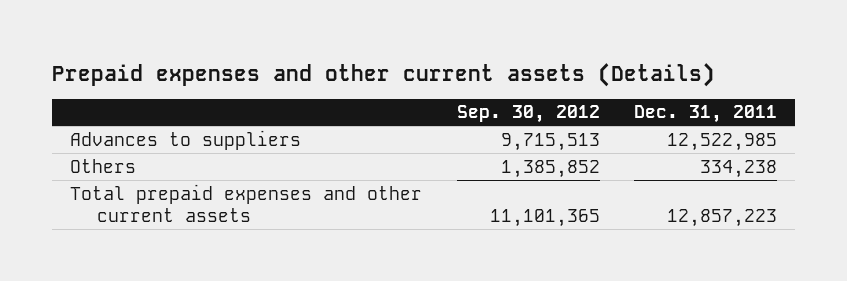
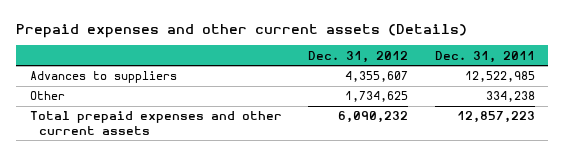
- | Sep. 30, 2012 | Dec. 31, 2011
+ | Dec. 31, 2012 | Dec. 31, 2011
- Others | 1,385,852 | 334,238
+ Other | 1,734,625 | 334,238

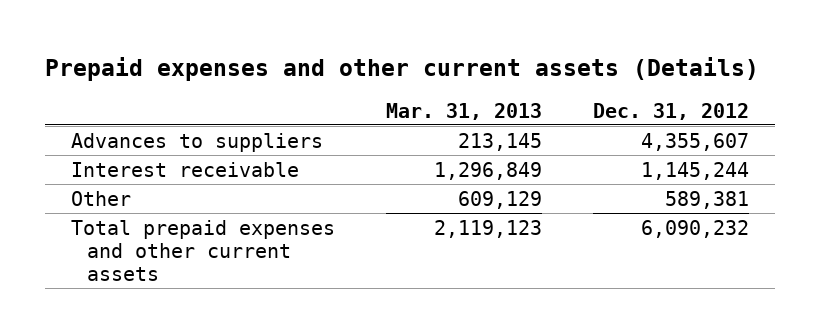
- | Dec. 31, 2012 | Dec. 31, 2011
+ | Mar. 31, 2013 | Dec. 31, 2012
- Other | 1,734,625 | 334,238
+ Interest receivable | 1,296,849 | 1,145,244
+ Other | 609,129 | 589,381

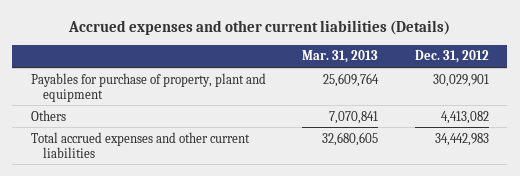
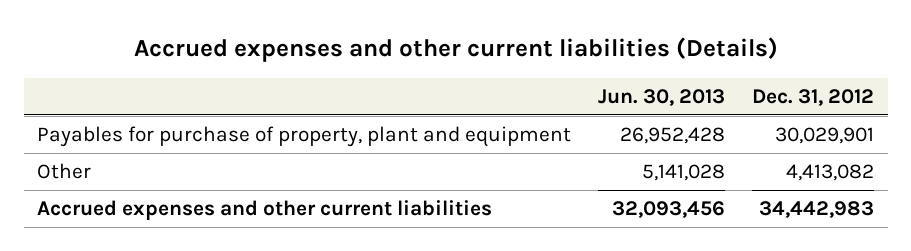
- | Mar. 31, 2013 | Dec. 31, 2012
+ | Jun. 30, 2013 | Dec. 31, 2012
- Others | 7,070,841 | 4,413,082
- Total accrued expenses and other current liabilities | 32,680,605 | 34,442,983
+ Other | 5,141,028 | 4,413,082
+ Accrued expenses and other current liabilities | 32,093,456 | 34,442,983

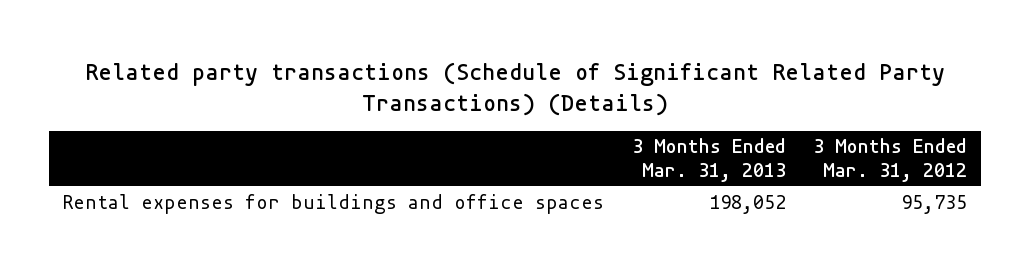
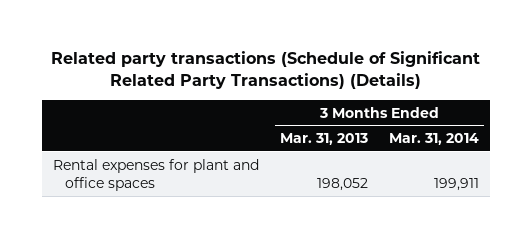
- | 3 Months Ended Mar. 31, 2013 | 3 Months Ended Mar. 31, 2012
+ | 3 Months Ended Mar. 31, 2013 | 3 Months Ended Mar. 31, 2014
- Rental expenses for buildings and office spaces | 198,052 | 95,735
+ Rental expenses for plant and office spaces | 198,052 | 199,911

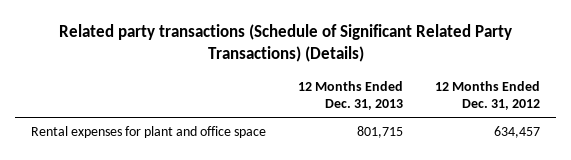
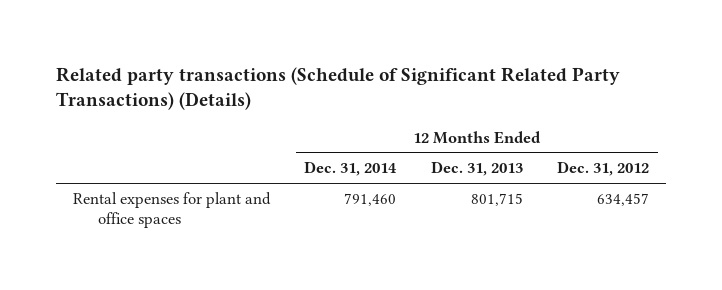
- | 12 Months Ended Dec. 31, 2013 | 12 Months Ended Dec. 31, 2012
+ | 12 Months Ended Dec. 31, 2014 | 12 Months Ended Dec. 31, 2013 | 12 Months Ended Dec. 31, 2012
- Rental expenses for plant and office space | 801,715 | 634,457
+ Rental expenses for plant and office spaces | 791,460 | 801,715 | 634,457

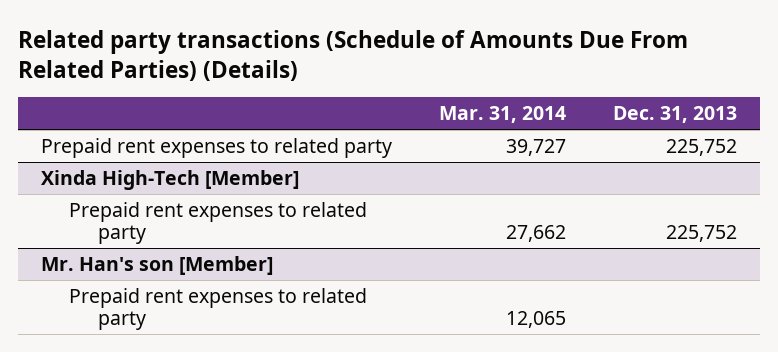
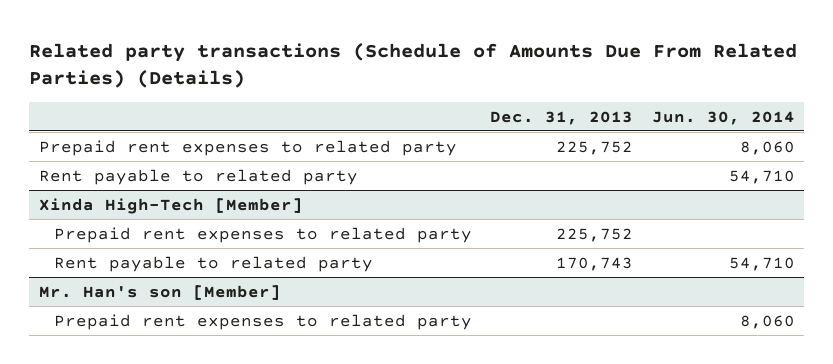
- | Mar. 31, 2014 | Dec. 31, 2013
+ | Dec. 31, 2013 | Jun. 30, 2014
+ Rent payable to related party | | 54,710
@ Xinda High-Tech [Member]
+ Rent payable to related party | 170,743 | 54,710

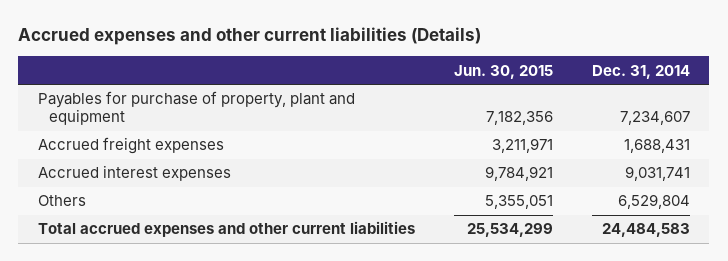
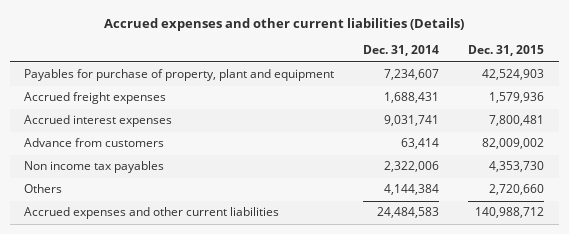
- | Jun. 30, 2015 | Dec. 31, 2014
+ | Dec. 31, 2014 | Dec. 31, 2015
- Others | 5,355,051 | 6,529,804
- Total accrued expenses and other current liabilities | 25,534,299 | 24,484,583
+ Advance from customers | 63,414 | 82,009,002
+ Non income tax payables | 2,322,006 | 4,353,730
+ Others | 4,144,384 | 2,720,660
+ Accrued expenses and other current liabilities | 24,484,583 | 140,988,712

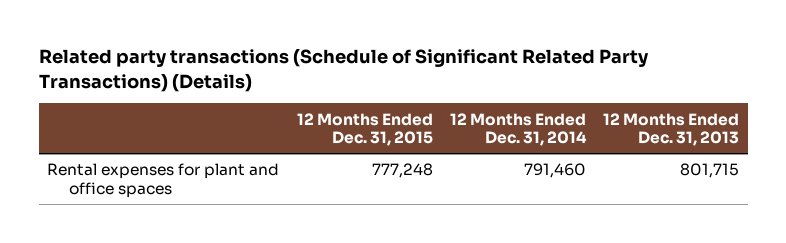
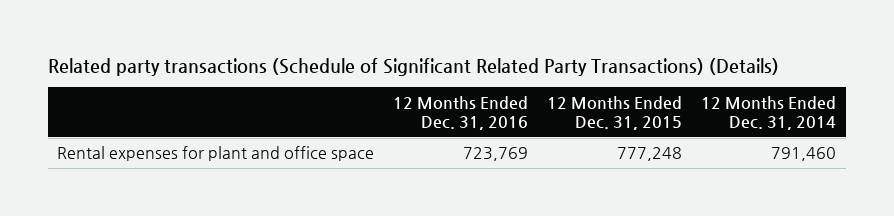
- | 12 Months Ended Dec. 31, 2015 | 12 Months Ended Dec. 31, 2014 | 12 Months Ended Dec. 31, 2013
+ | 12 Months Ended Dec. 31, 2016 | 12 Months Ended Dec. 31, 2015 | 12 Months Ended Dec. 31, 2014
- Rental expenses for plant and office spaces | 777,248 | 791,460 | 801,715
+ Rental expenses for plant and office space | 723,769 | 777,248 | 791,460

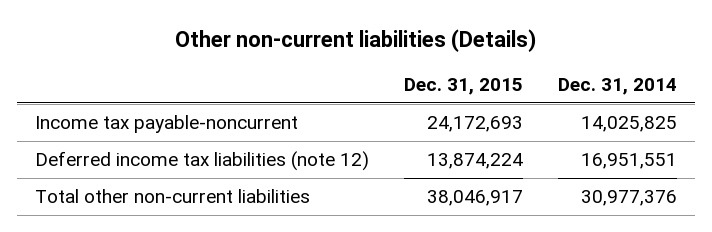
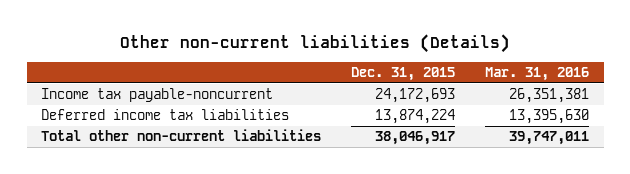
- | Dec. 31, 2015 | Dec. 31, 2014
+ | Dec. 31, 2015 | Mar. 31, 2016
- Deferred income tax liabilities (note 12) | 13,874,224 | 16,951,551
+ Deferred income tax liabilities | 13,874,224 | 13,395,630

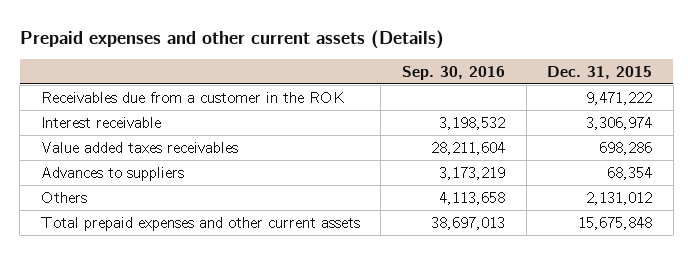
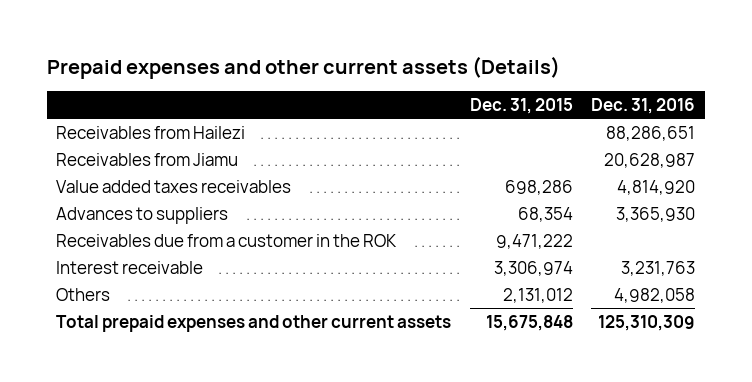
- | Sep. 30, 2016 | Dec. 31, 2015
+ | Dec. 31, 2015 | Dec. 31, 2016
+ Receivables from Hailezi | | 88,286,651
+ Receivables from Jiamu | | 20,628,987
moved down: Receivables due from a customer in the ROK | 9,471,222 |
moved down: Interest receivable | 3,306,974 | 3,231,763

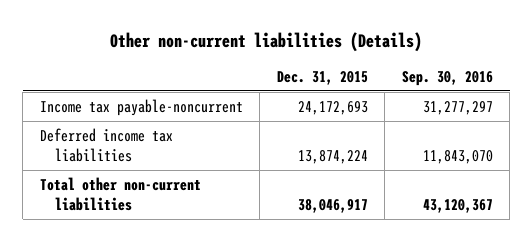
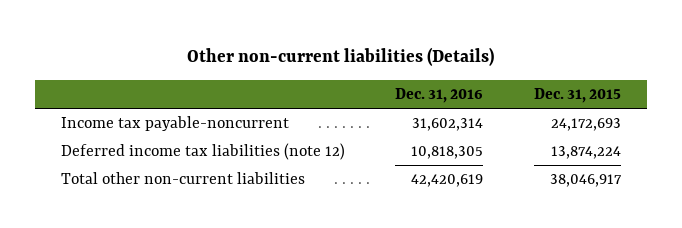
- | Dec. 31, 2015 | Sep. 30, 2016
+ | Dec. 31, 2016 | Dec. 31, 2015
- Deferred income tax liabilities | 13,874,224 | 11,843,070
+ Deferred income tax liabilities (note 12) | 10,818,305 | 13,874,224

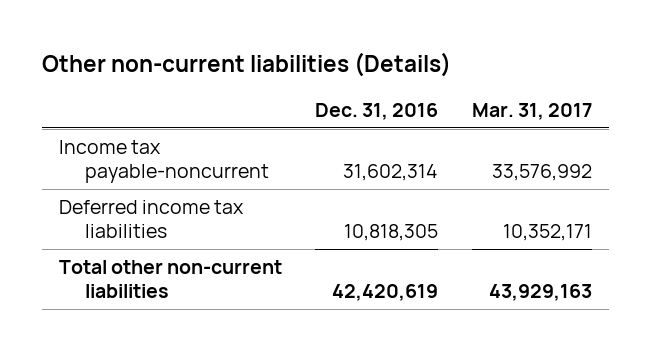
- | Dec. 31, 2016 | Dec. 31, 2015
+ | Dec. 31, 2016 | Mar. 31, 2017
- Deferred income tax liabilities (note 12) | 10,818,305 | 13,874,224
+ Deferred income tax liabilities | 10,818,305 | 10,352,171

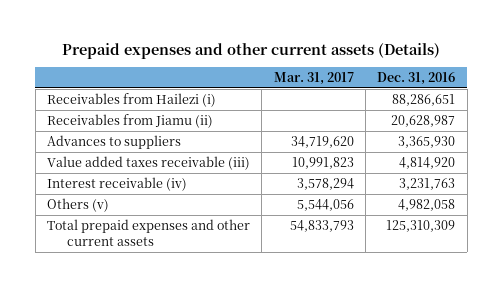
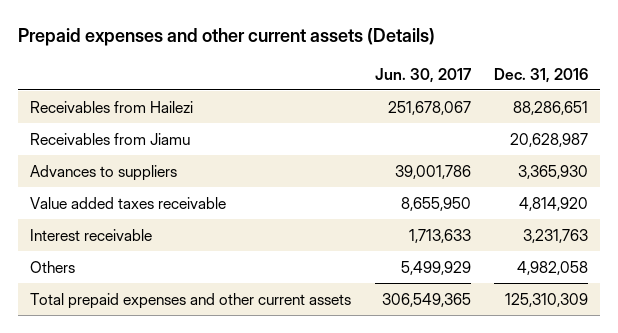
- | Mar. 31, 2017 | Dec. 31, 2016
+ | Jun. 30, 2017 | Dec. 31, 2016
- Receivables from Hailezi (i) | | 88,286,651
- Receivables from Jiamu (ii) | | 20,628,987
+ Receivables from Hailezi | 251,678,067 | 88,286,651
+ Receivables from Jiamu | | 20,628,987
- Value added taxes receivable (iii) | 10,991,823 | 4,814,920
- Interest receivable (iv) | 3,578,294 | 3,231,763
- Others (v) | 5,544,056 | 4,982,058
+ Value added taxes receivable | 8,655,950 | 4,814,920
+ Interest receivable | 1,713,633 | 3,231,763
+ Others | 5,499,929 | 4,982,058

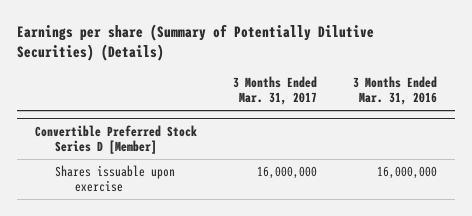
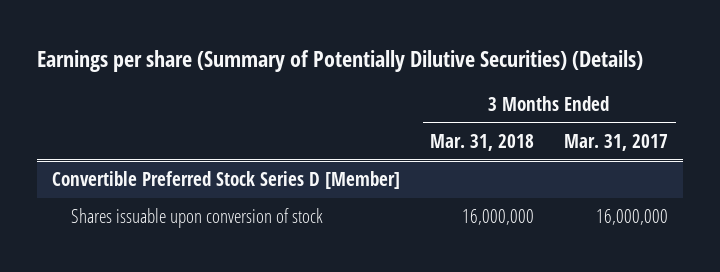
- | 3 Months Ended Mar. 31, 2017 | 3 Months Ended Mar. 31, 2016
+ | 3 Months Ended Mar. 31, 2018 | 3 Months Ended Mar. 31, 2017
@ Convertible Preferred Stock Series D [Member]
- Shares issuable upon exercise | 16,000,000 | 16,000,000
+ Shares issuable upon conversion of stock | 16,000,000 | 16,000,000

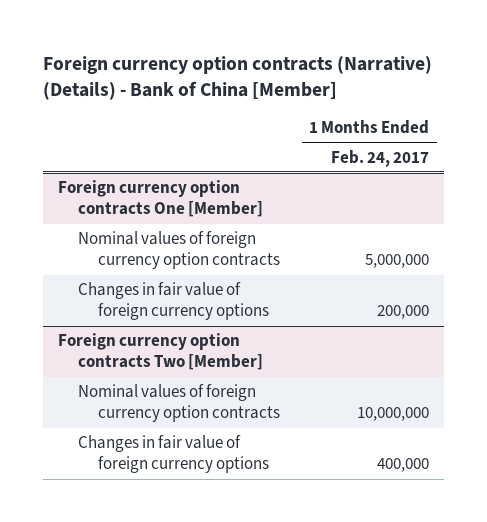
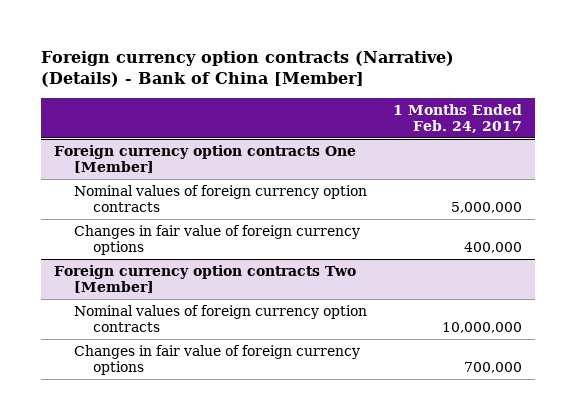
@ Foreign currency option contracts One [Member]
- Changes in fair value of foreign currency options | 200,000
+ Changes in fair value of foreign currency options | 400,000
@ Foreign currency option contracts Two [Member]
- Changes in fair value of foreign currency options | 400,000
+ Changes in fair value of foreign currency options | 700,000

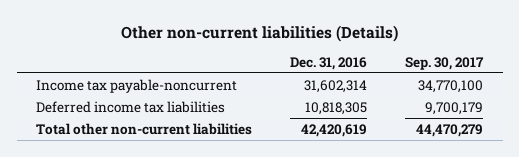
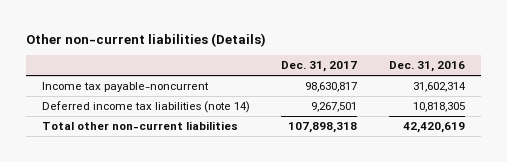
- | Dec. 31, 2016 | Sep. 30, 2017
+ | Dec. 31, 2017 | Dec. 31, 2016
- Deferred income tax liabilities | 10,818,305 | 9,700,179
+ Deferred income tax liabilities (note 14) | 9,267,501 | 10,818,305

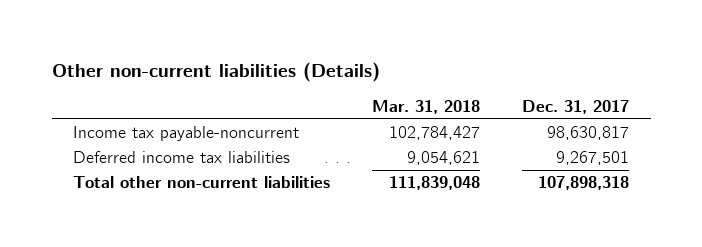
- | Dec. 31, 2017 | Dec. 31, 2016
+ | Mar. 31, 2018 | Dec. 31, 2017
- Deferred income tax liabilities (note 14) | 9,267,501 | 10,818,305
+ Deferred income tax liabilities | 9,054,621 | 9,267,501

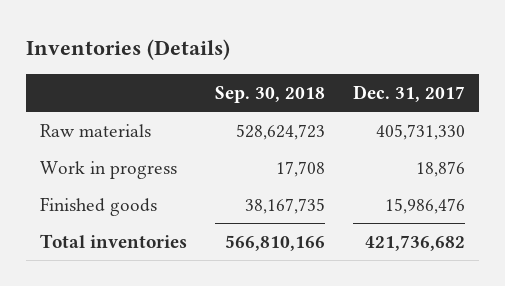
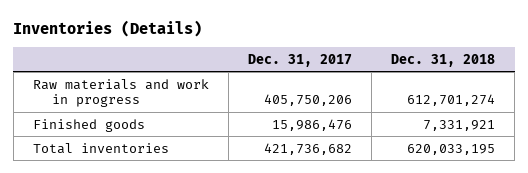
- | Sep. 30, 2018 | Dec. 31, 2017
+ | Dec. 31, 2017 | Dec. 31, 2018
- Raw materials | 528,624,723 | 405,731,330
- Work in progress | 17,708 | 18,876
+ Raw materials and work in progress | 405,750,206 | 612,701,274

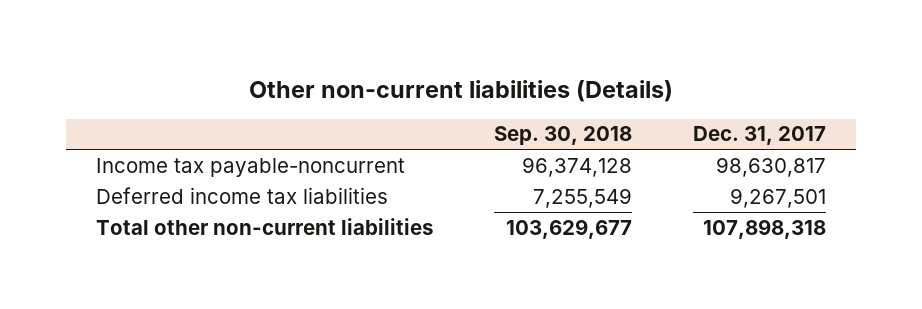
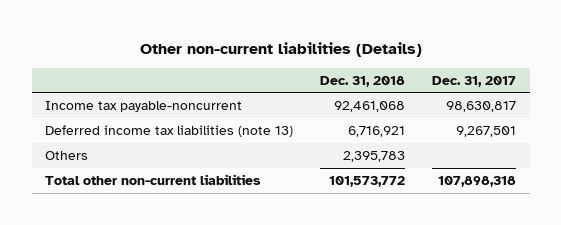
- | Sep. 30, 2018 | Dec. 31, 2017
+ | Dec. 31, 2018 | Dec. 31, 2017
- Deferred income tax liabilities | 7,255,549 | 9,267,501
+ Deferred income tax liabilities (note 13) | 6,716,921 | 9,267,501
+ Others | 2,395,783 |

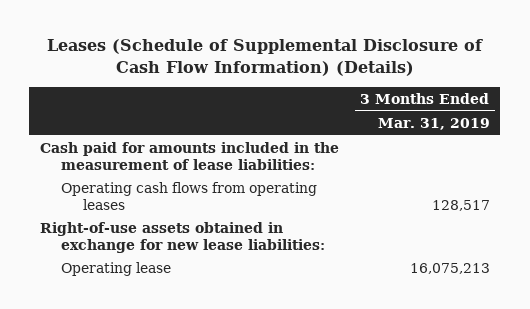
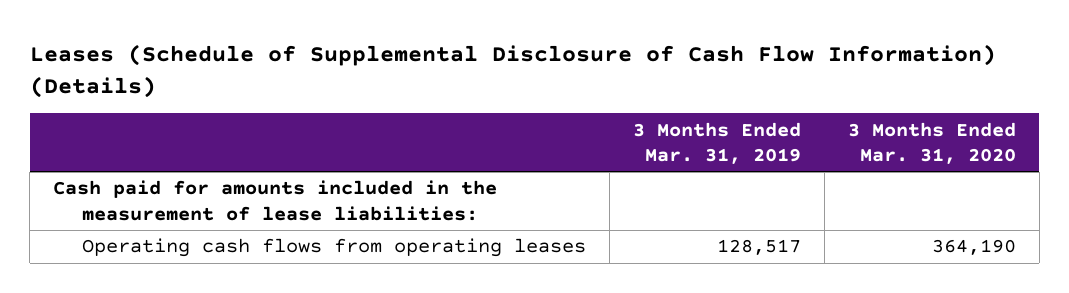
- | 3 Months Ended Mar. 31, 2019
+ | 3 Months Ended Mar. 31, 2019 | 3 Months Ended Mar. 31, 2020
- Right-of-use assets obtained in exchange for new lease liabilities:
- Operating lease | 16,075,213

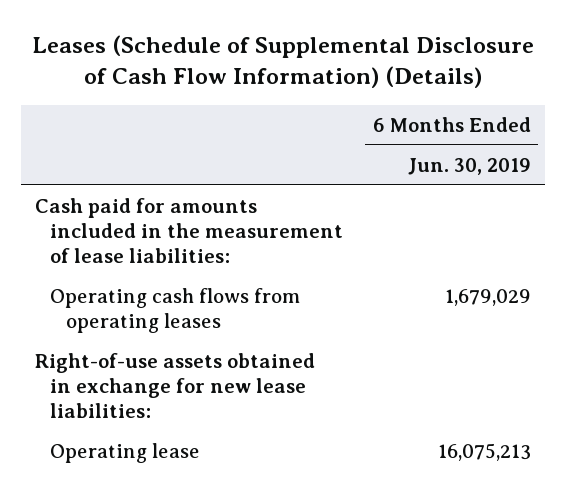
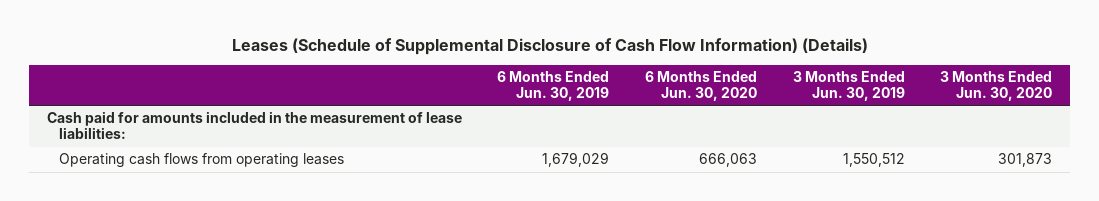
- | 6 Months Ended Jun. 30, 2019
+ | 6 Months Ended Jun. 30, 2019 | 6 Months Ended Jun. 30, 2020 | 3 Months Ended Jun. 30, 2019 | 3 Months Ended Jun. 30, 2020
- Right-of-use assets obtained in exchange for new lease liabilities:
- Operating lease | 16,075,213

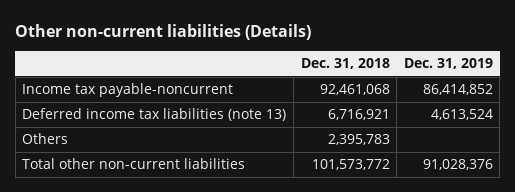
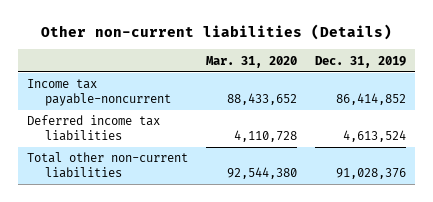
- | Dec. 31, 2018 | Dec. 31, 2019
+ | Mar. 31, 2020 | Dec. 31, 2019
- Deferred income tax liabilities (note 13) | 6,716,921 | 4,613,524
- Others | 2,395,783 |
+ Deferred income tax liabilities | 4,110,728 | 4,613,524

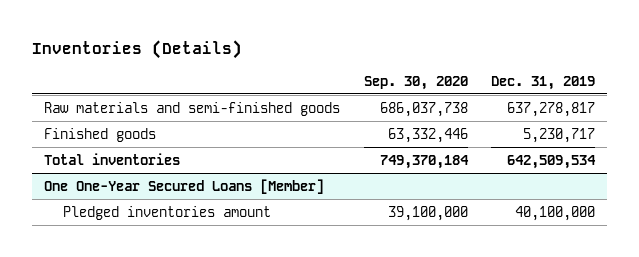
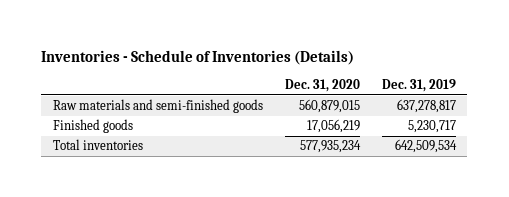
- Inventories (Details)
+ Inventories - Schedule of Inventories (Details)
- | Sep. 30, 2020 | Dec. 31, 2019
+ | Dec. 31, 2020 | Dec. 31, 2019
- One One-Year Secured Loans [Member]
- Pledged inventories amount | 39,100,000 | 40,100,000

